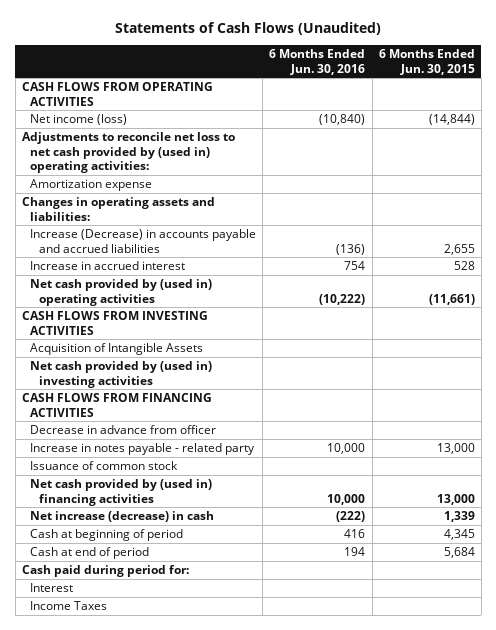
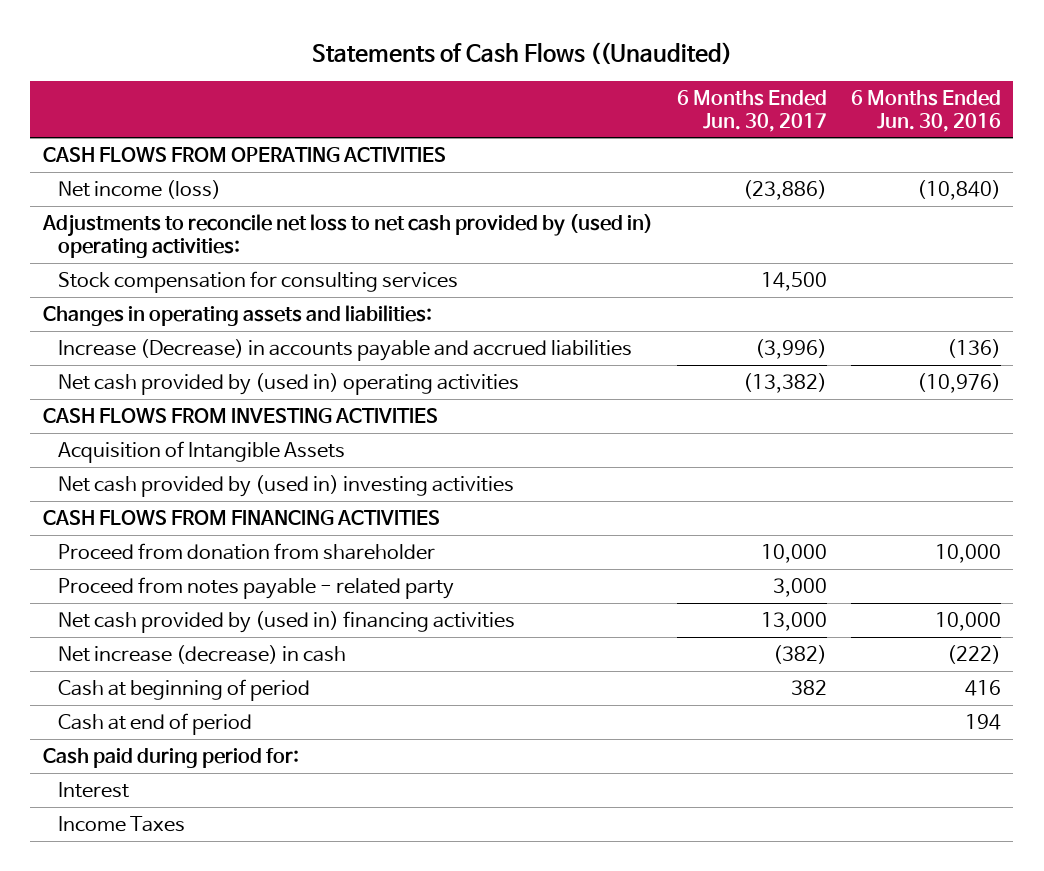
- Statements of Cash Flows (Unaudited)
+ Statements of Cash Flows ((Unaudited)
- | 6 Months Ended Jun. 30, 2016 | 6 Months Ended Jun. 30, 2015
+ | 6 Months Ended Jun. 30, 2017 | 6 Months Ended Jun. 30, 2016
- Amortization expense
+ Stock compensation for consulting services | 14,500 |
- Increase in accrued interest | 754 | 528
- Net cash provided by (used in) operating activities | (10,222) | (11,661)
+ Net cash provided by (used in) operating activities | (13,382) | (10,976)
- Decrease in advance from officer
- Increase in notes payable - related party | 10,000 | 13,000
- Issuance of common stock
+ Proceed from donation from shareholder | 10,000 | 10,000
+ Proceed from notes payable - related party | 3,000 |

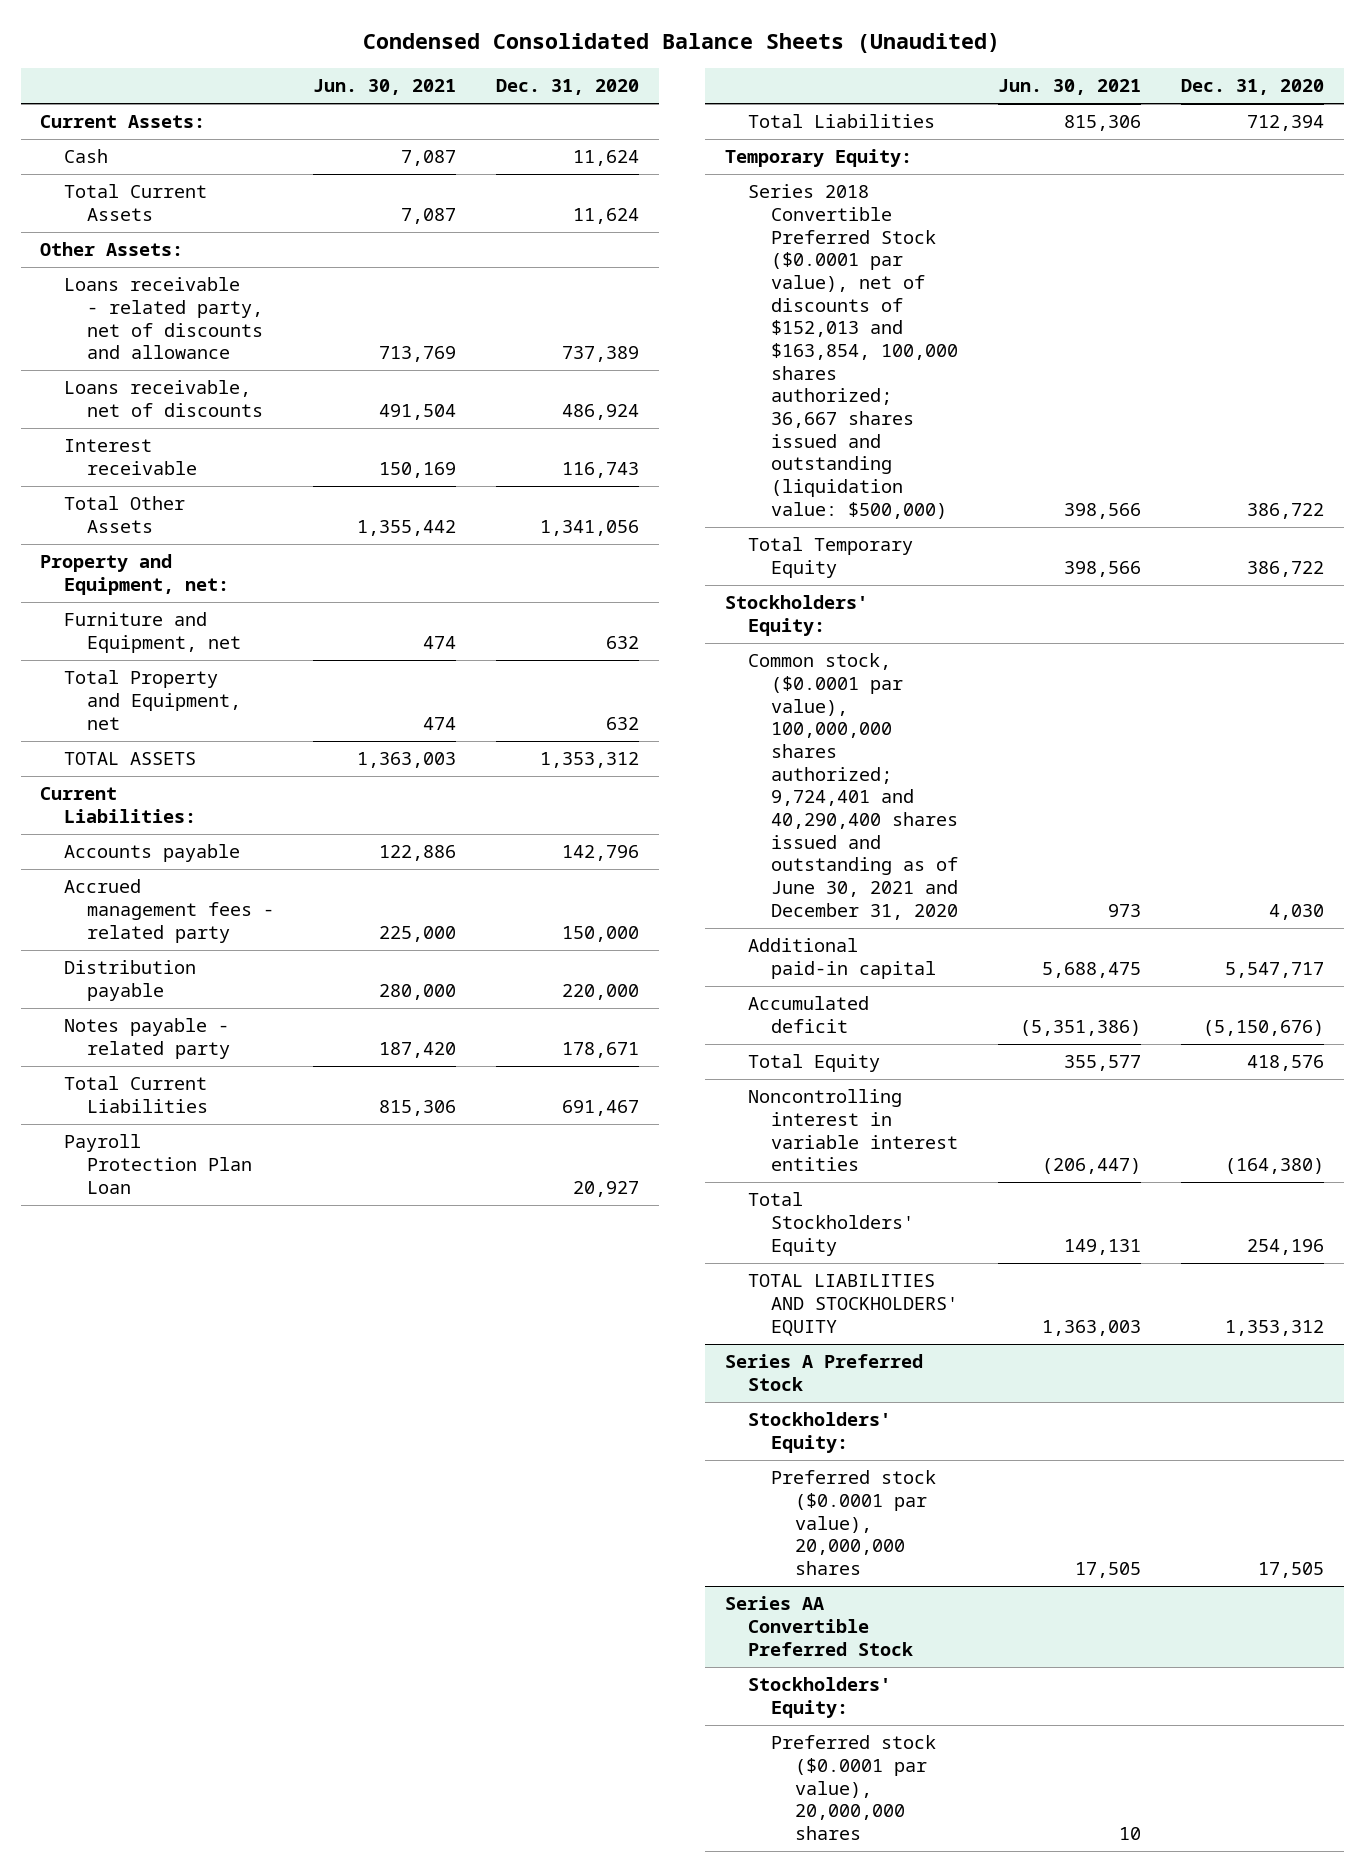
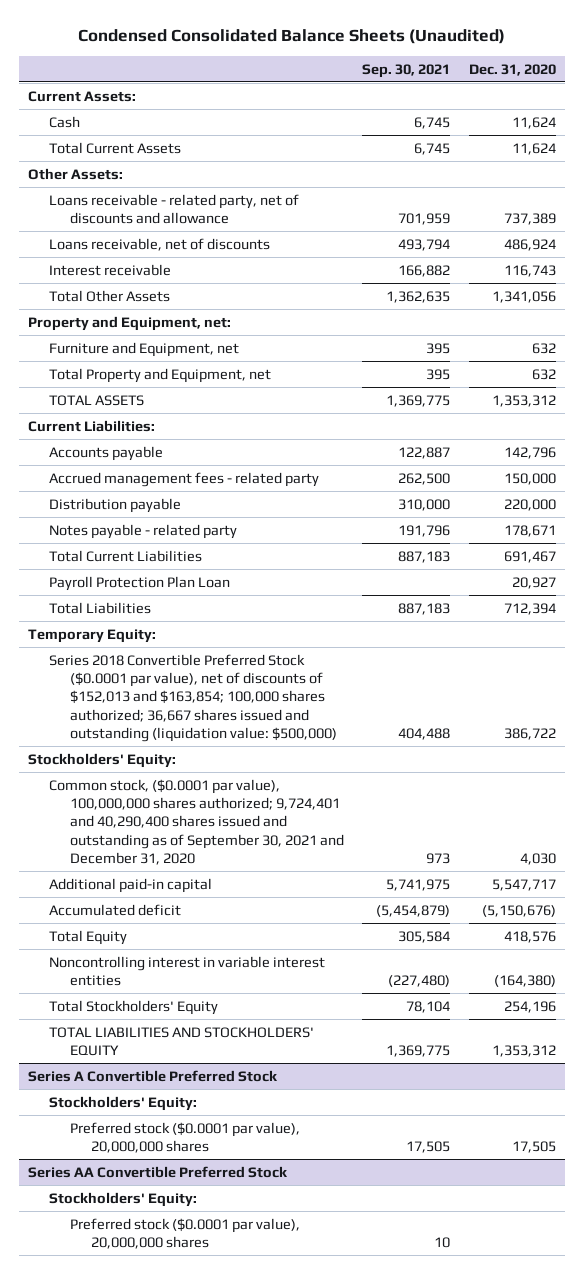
- | Jun. 30, 2021 | Dec. 31, 2020
+ | Sep. 30, 2021 | Dec. 31, 2020
- Series 2018 Convertible Preferred Stock ($0.0001 par value), net of discounts of $152,013 and $163,854, 100,000 shares authorized; 36,667 shares issued and outstanding (liquidation value: $500,000) | 398,566 | 386,722
- Total Temporary Equity | 398,566 | 386,722
+ Series 2018 Convertible Preferred Stock ($0.0001 par value), net of discounts of $152,013 and $163,854; 100,000 shares authorized; 36,667 shares issued and outstanding (liquidation value: $500,000) | 404,488 | 386,722
- Common stock, ($0.0001 par value), 100,000,000 shares authorized; 9,724,401 and 40,290,400 shares issued and outstanding as of June 30, 2021 and December 31, 2020 | 973 | 4,030
+ Common stock, ($0.0001 par value), 100,000,000 shares authorized; 9,724,401 and 40,290,400 shares issued and outstanding as of September 30, 2021 and December 31, 2020 | 973 | 4,030
- Series A Preferred Stock
+ Series A Convertible Preferred Stock

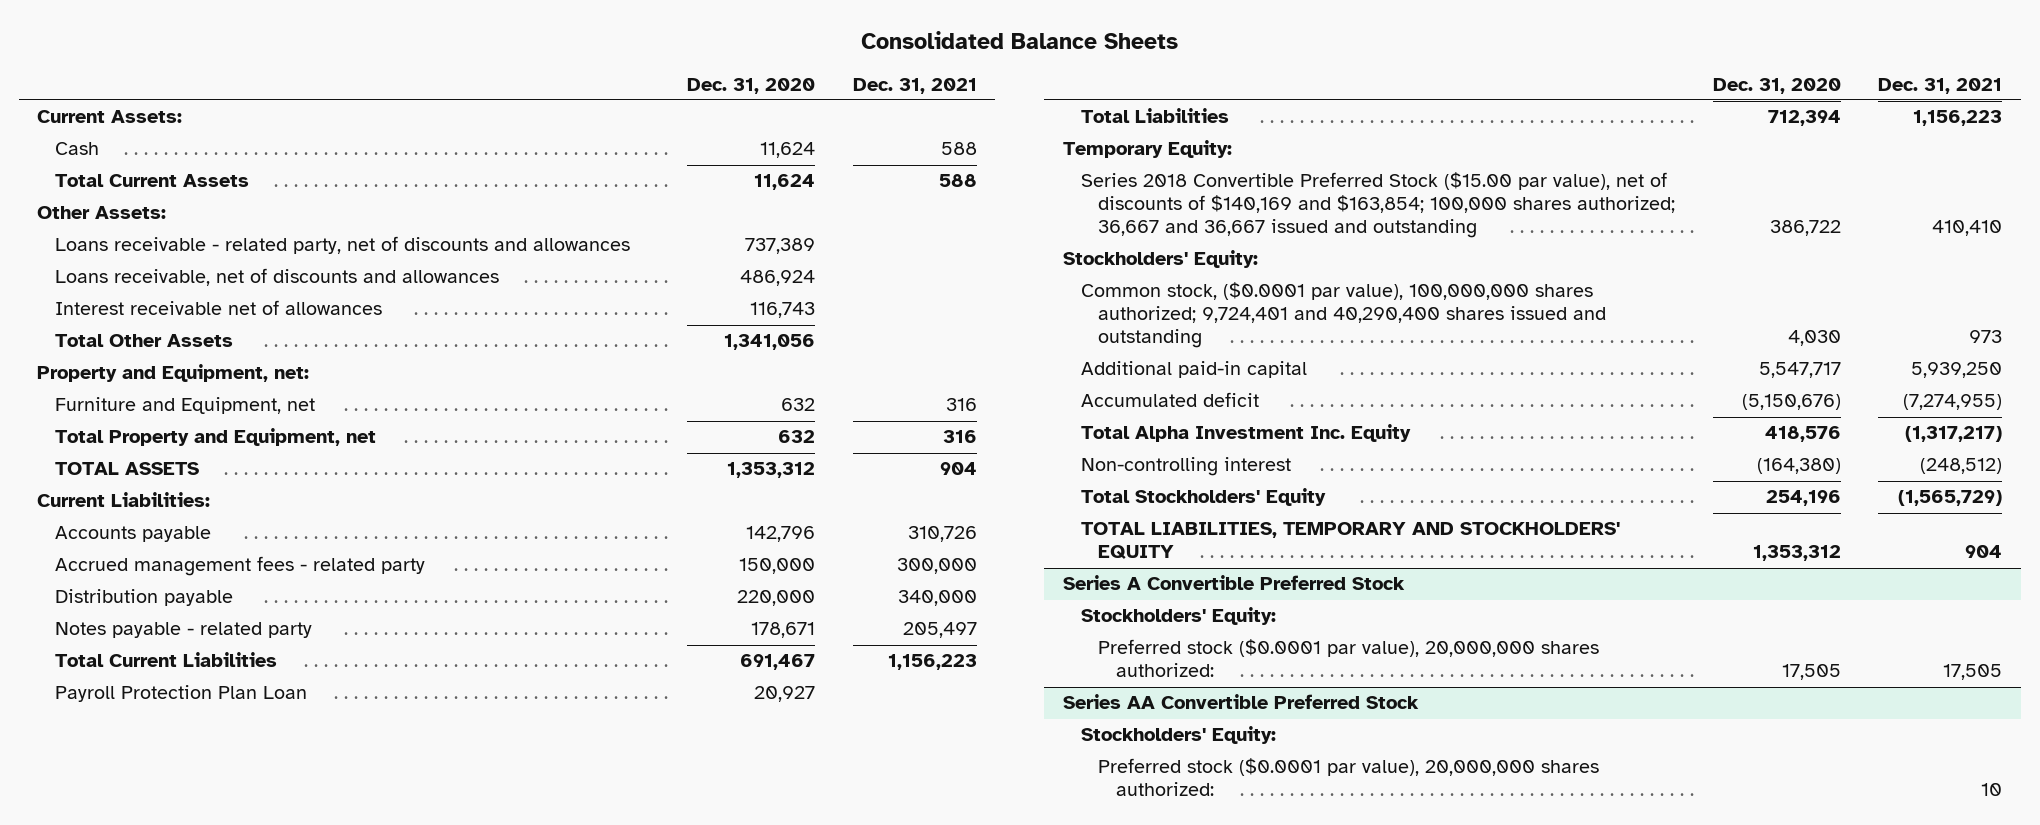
- Condensed Consolidated Balance Sheets (Unaudited)
+ Consolidated Balance Sheets
- | Sep. 30, 2021 | Dec. 31, 2020
+ | Dec. 31, 2020 | Dec. 31, 2021
- Loans receivable - related party, net of discounts and allowance | 701,959 | 737,389
- Loans receivable, net of discounts | 493,794 | 486,924
- Interest receivable | 166,882 | 116,743
+ Loans receivable - related party, net of discounts and allowances | 737,389 |
+ Loans receivable, net of discounts and allowances | 486,924 |
+ Interest receivable net of allowances | 116,743 |
- Series 2018 Convertible Preferred Stock ($0.0001 par value), net of discounts of $152,013 and $163,854; 100,000 shares authorized; 36,667 shares issued and outstanding (liquidation value: $500,000) | 404,488 | 386,722
+ Series 2018 Convertible Preferred Stock ($15.00 par value), net of discounts of $140,169 and $163,854; 100,000 shares authorized; 36,667 and 36,667 issued and outstanding | 386,722 | 410,410
- Common stock, ($0.0001 par value), 100,000,000 shares authorized; 9,724,401 and 40,290,400 shares issued and outstanding as of September 30, 2021 and December 31, 2020 | 973 | 4,030
+ Common stock, ($0.0001 par value), 100,000,000 shares authorized; 9,724,401 and 40,290,400 shares issued and outstanding | 4,030 | 973
- Total Equity | 305,584 | 418,576
- Noncontrolling interest in variable interest entities | (227,480) | (164,380)
+ Total Alpha Investment Inc. Equity | 418,576 | (1,317,217)
+ Non-controlling interest | (164,380) | (248,512)
- TOTAL LIABILITIES AND STOCKHOLDERS' EQUITY | 1,369,775 | 1,353,312
+ TOTAL LIABILITIES, TEMPORARY AND STOCKHOLDERS' EQUITY | 1,353,312 | 904
@ Series A Convertible Preferred Stock
- Preferred stock ($0.0001 par value), 20,000,000 shares | 17,505 | 17,505
+ Preferred stock ($0.0001 par value), 20,000,000 shares authorized: | 17,505 | 17,505
@ Series AA Convertible Preferred Stock
- Preferred stock ($0.0001 par value), 20,000,000 shares | 10 |
+ Preferred stock ($0.0001 par value), 20,000,000 shares authorized: | | 10

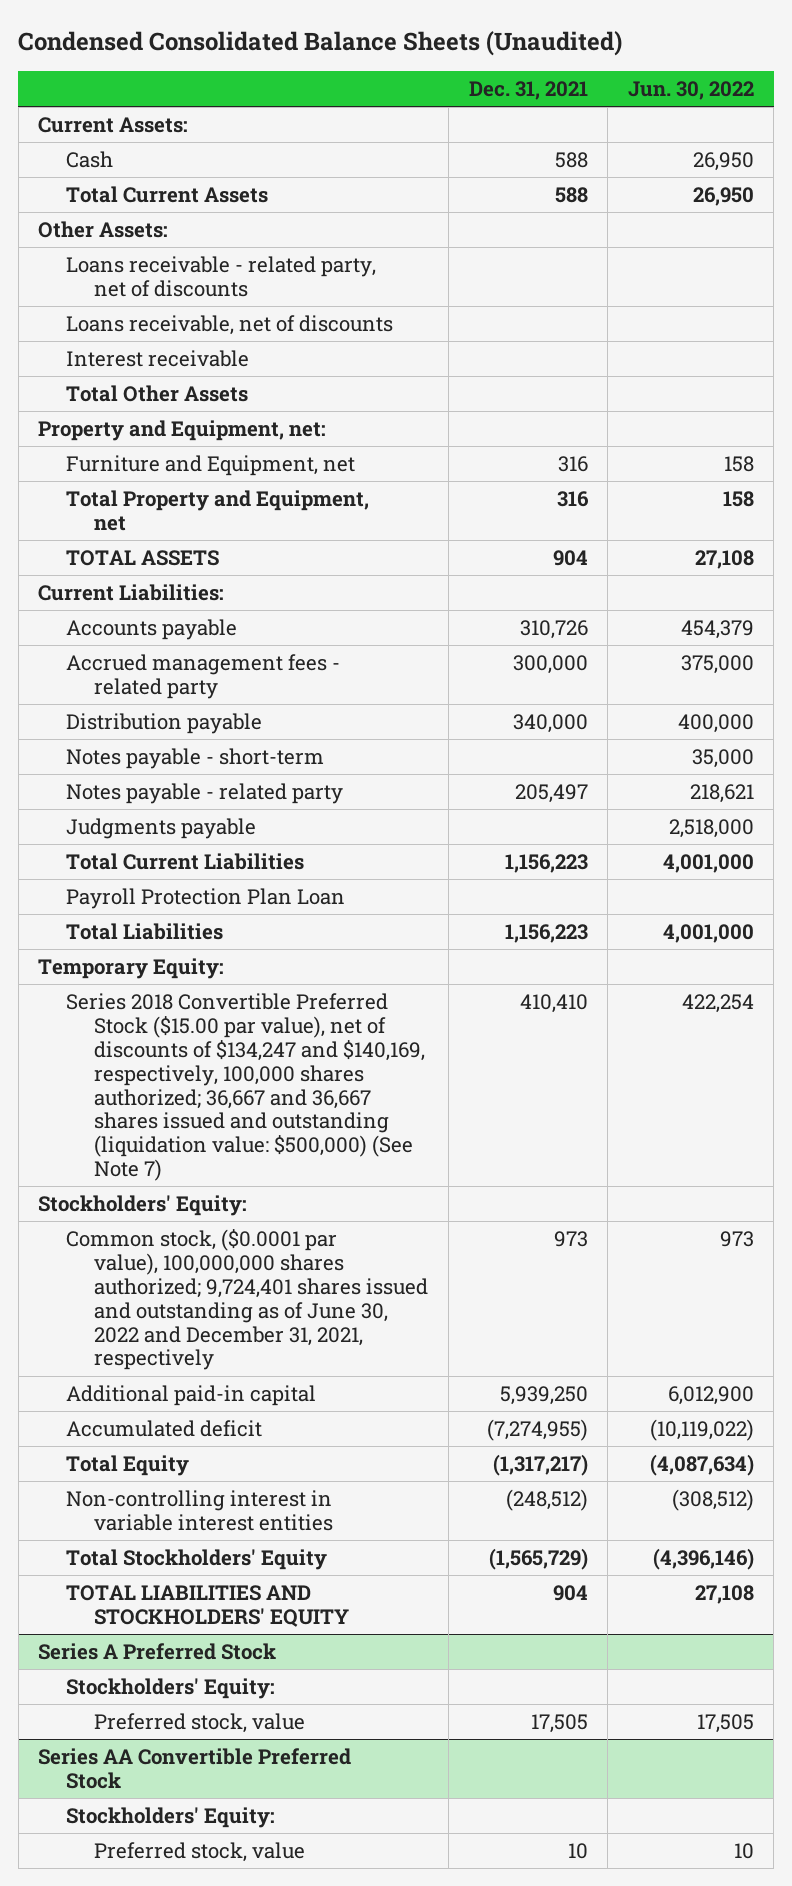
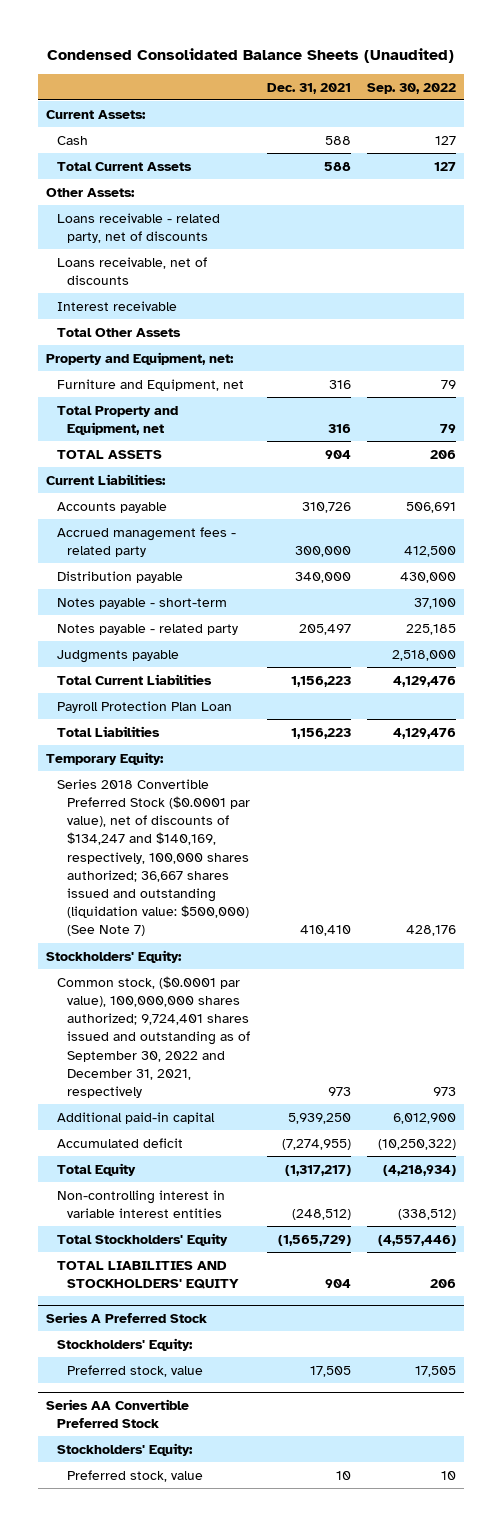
- | Dec. 31, 2021 | Jun. 30, 2022
+ | Dec. 31, 2021 | Sep. 30, 2022
- Series 2018 Convertible Preferred Stock ($15.00 par value), net of discounts of $134,247 and $140,169, respectively, 100,000 shares authorized; 36,667 and 36,667 shares issued and outstanding (liquidation value: $500,000) (See Note 7) | 410,410 | 422,254
+ Series 2018 Convertible Preferred Stock ($0.0001 par value), net of discounts of $134,247 and $140,169, respectively, 100,000 shares authorized; 36,667 shares issued and outstanding (liquidation value: $500,000) (See Note 7) | 410,410 | 428,176
- Common stock, ($0.0001 par value), 100,000,000 shares authorized; 9,724,401 shares issued and outstanding as of June 30, 2022 and December 31, 2021, respectively | 973 | 973
+ Common stock, ($0.0001 par value), 100,000,000 shares authorized; 9,724,401 shares issued and outstanding as of September 30, 2022 and December 31, 2021, respectively | 973 | 973

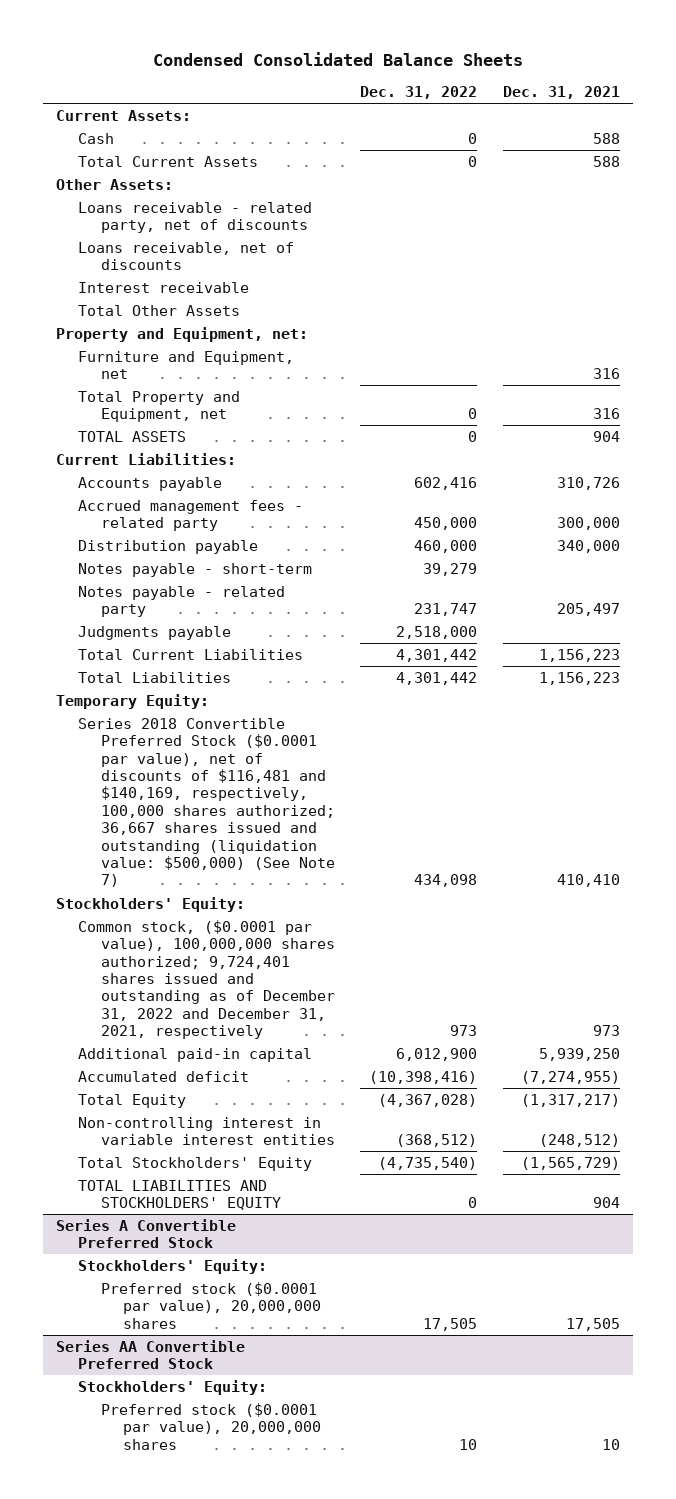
- Condensed Consolidated Balance Sheets (Unaudited)
+ Condensed Consolidated Balance Sheets
- | Dec. 31, 2021 | Sep. 30, 2022
+ | Dec. 31, 2022 | Dec. 31, 2021
- Payroll Protection Plan Loan
- Series 2018 Convertible Preferred Stock ($0.0001 par value), net of discounts of $134,247 and $140,169, respectively, 100,000 shares authorized; 36,667 shares issued and outstanding (liquidation value: $500,000) (See Note 7) | 410,410 | 428,176
+ Series 2018 Convertible Preferred Stock ($0.0001 par value), net of discounts of $116,481 and $140,169, respectively, 100,000 shares authorized; 36,667 shares issued and outstanding (liquidation value: $500,000) (See Note 7) | 434,098 | 410,410
- Common stock, ($0.0001 par value), 100,000,000 shares authorized; 9,724,401 shares issued and outstanding as of September 30, 2022 and December 31, 2021, respectively | 973 | 973
+ Common stock, ($0.0001 par value), 100,000,000 shares authorized; 9,724,401 shares issued and outstanding as of December 31, 2022 and December 31, 2021, respectively | 973 | 973
- Series A Preferred Stock
+ Series A Convertible Preferred Stock
- Preferred stock, value | 17,505 | 17,505
+ Preferred stock ($0.0001 par value), 20,000,000 shares | 17,505 | 17,505
@ Series AA Convertible Preferred Stock
- Preferred stock, value | 10 | 10
+ Preferred stock ($0.0001 par value), 20,000,000 shares | 10 | 10

